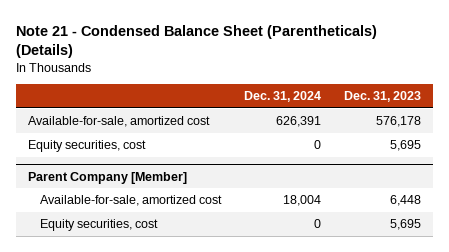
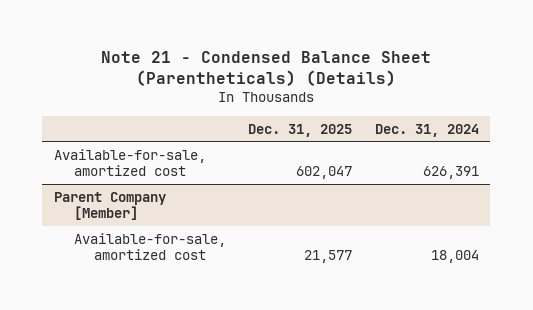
- | Dec. 31, 2024 | Dec. 31, 2023
+ | Dec. 31, 2025 | Dec. 31, 2024
- Equity securities, cost | 0 | 5,695
@ Parent Company [Member]
- Equity securities, cost | 0 | 5,695

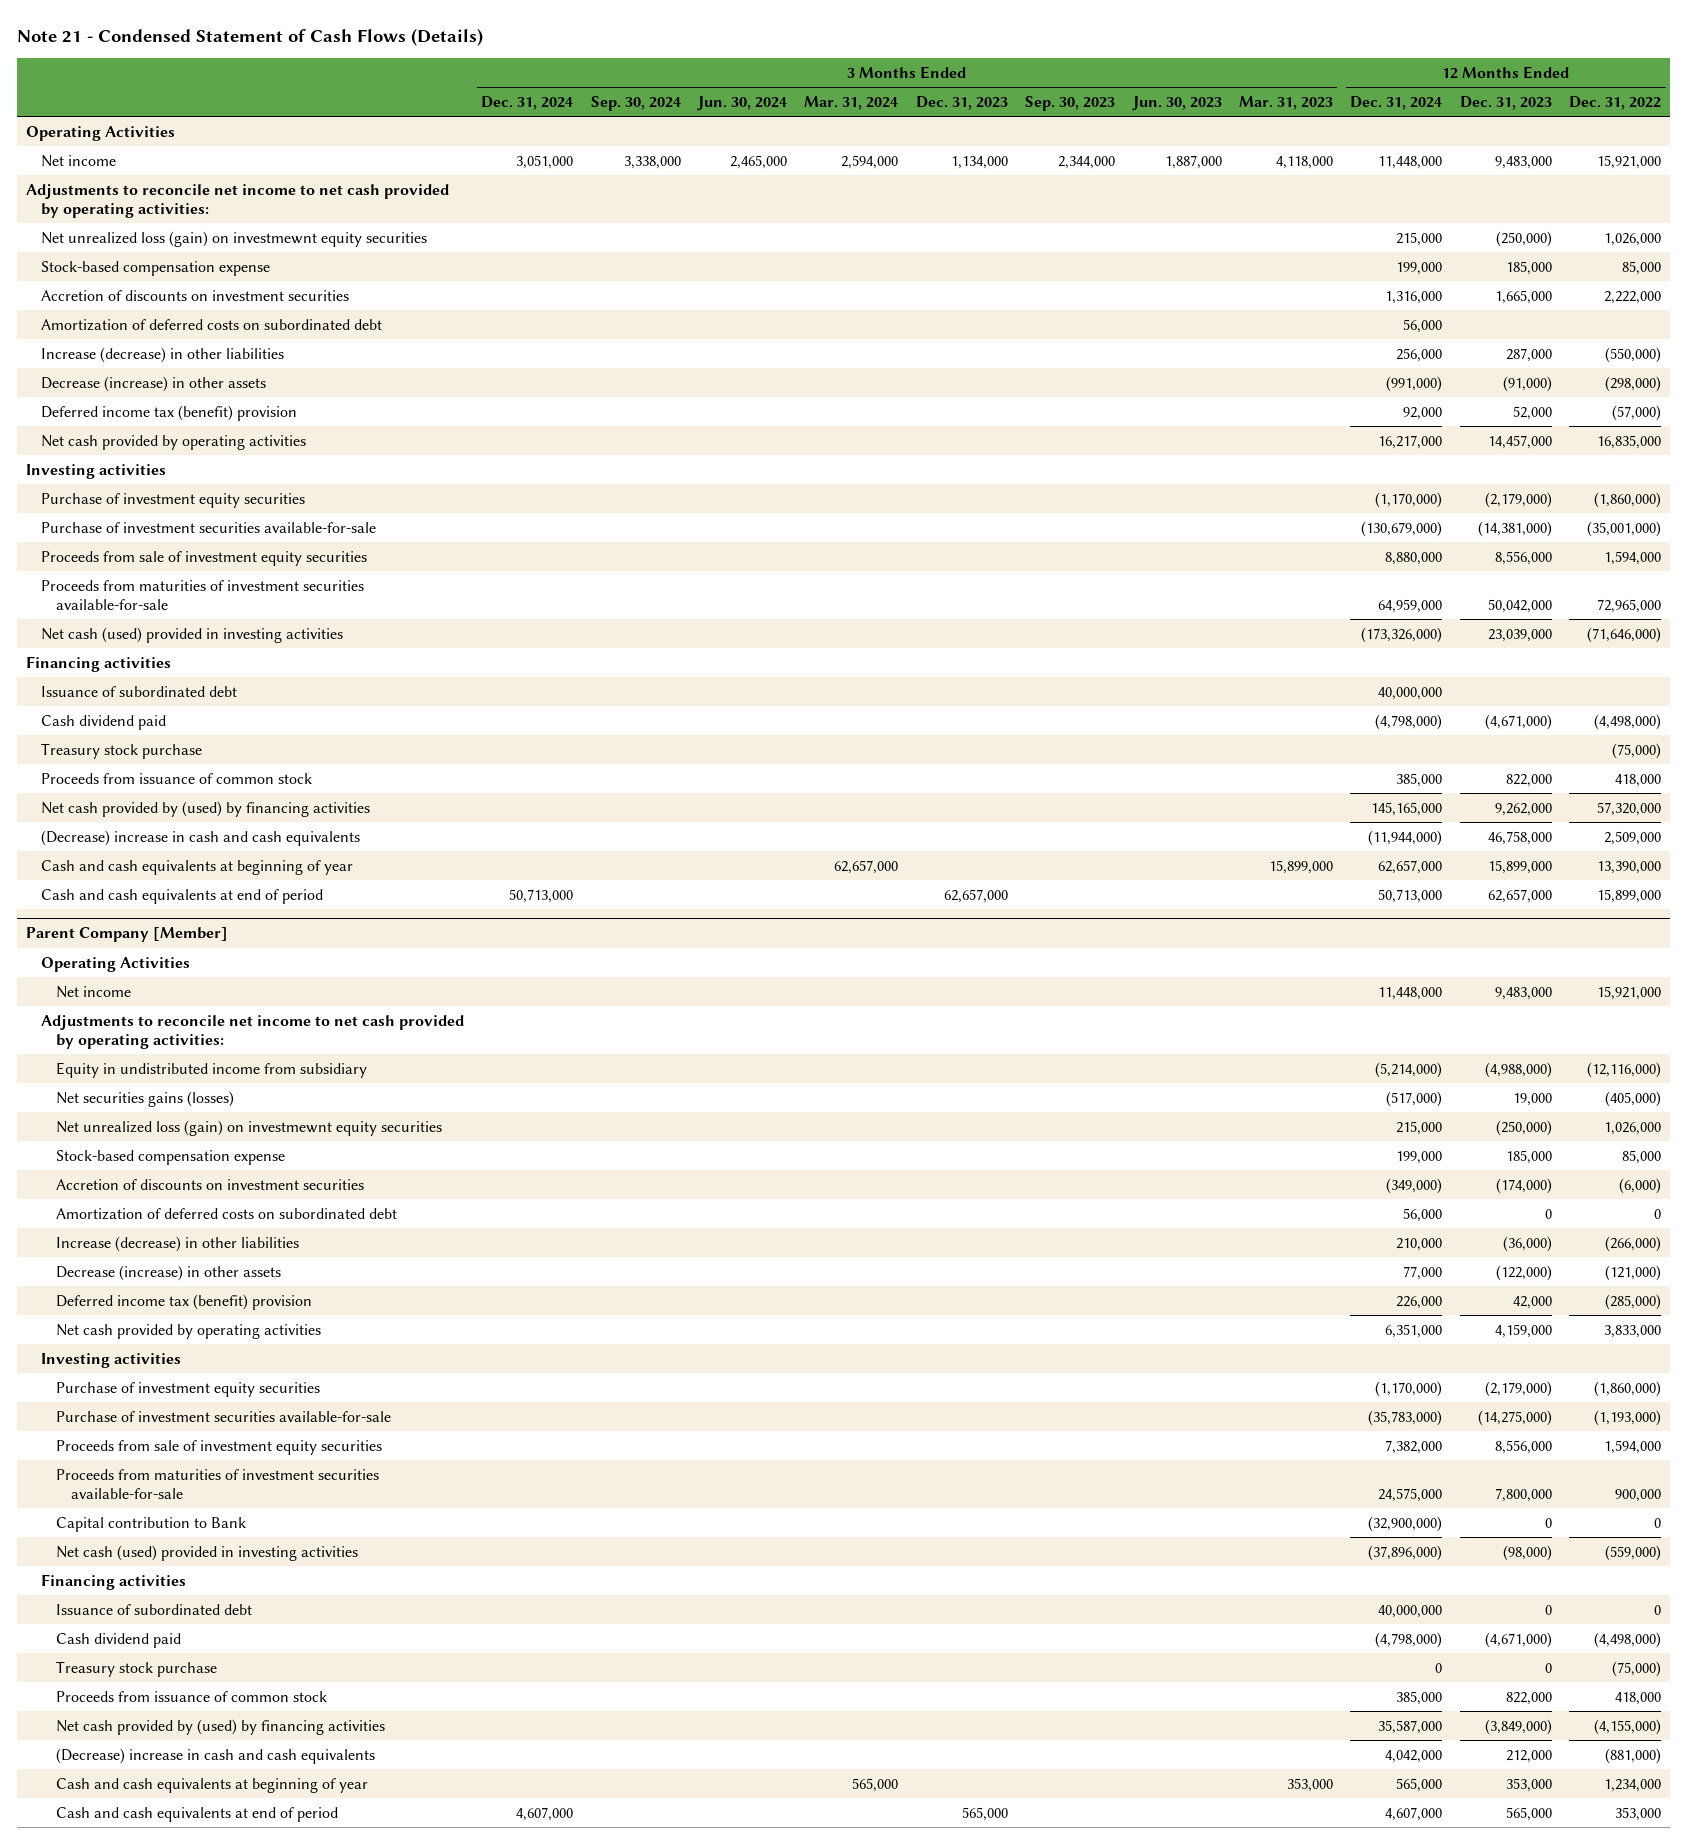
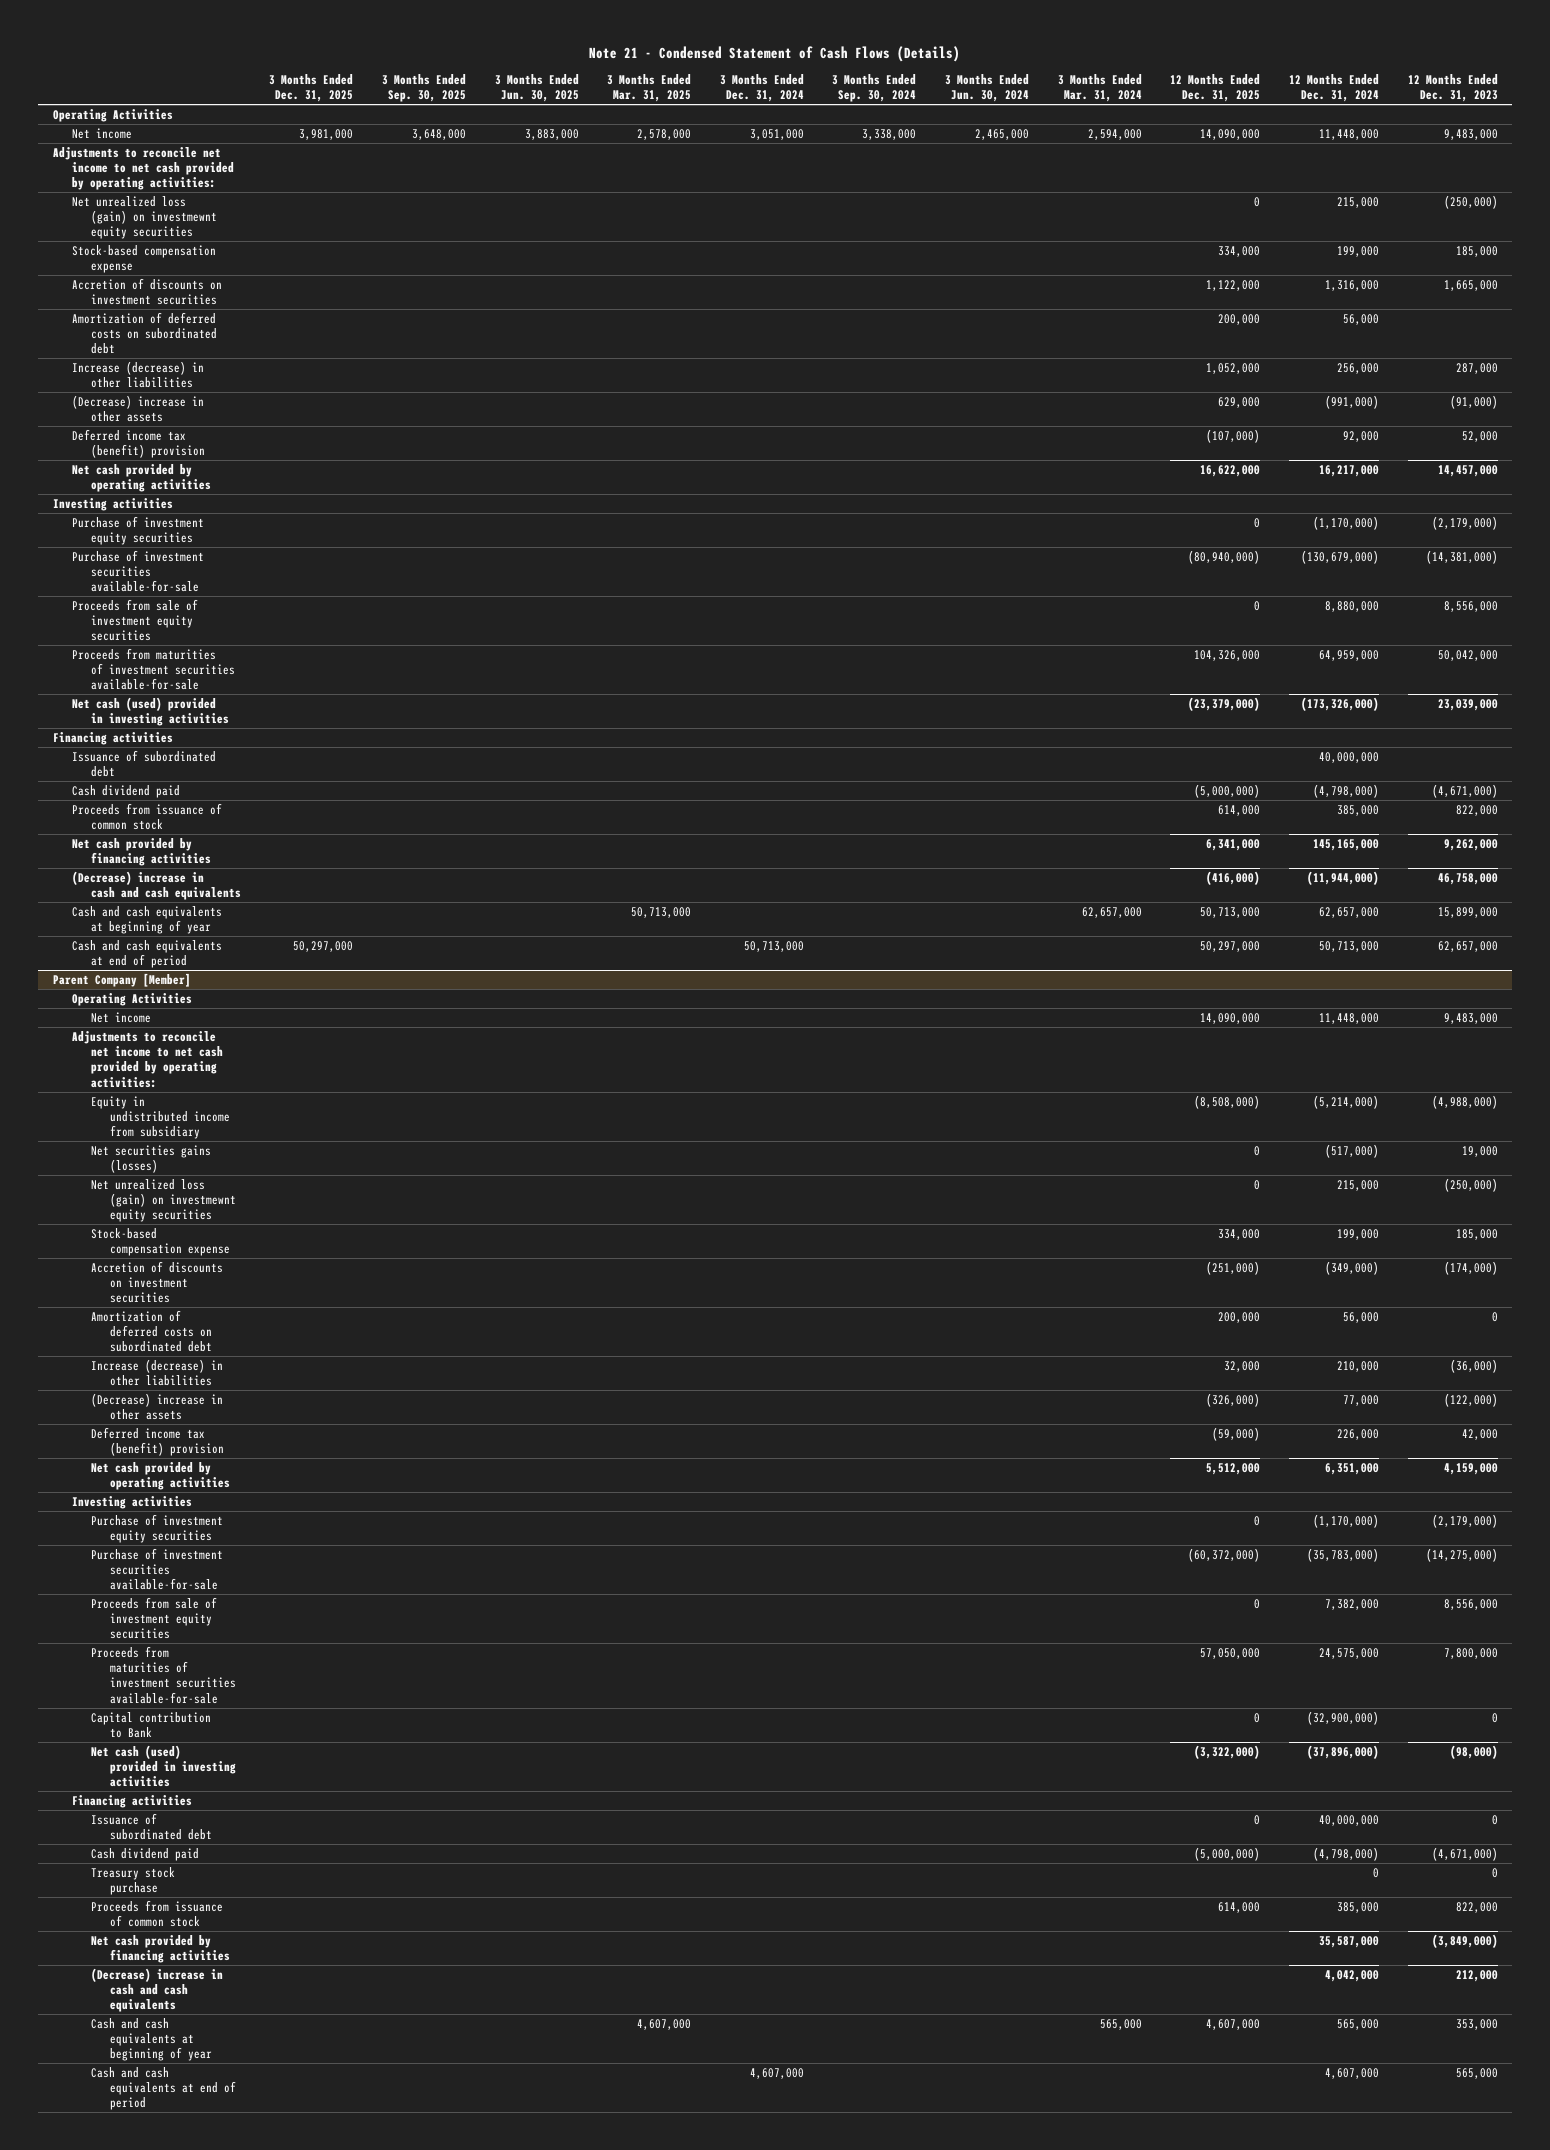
- | 3 Months Ended Dec. 31, 2024 | 3 Months Ended Sep. 30, 2024 | 3 Months Ended Jun. 30, 2024 | 3 Months Ended Mar. 31, 2024 | 3 Months Ended Dec. 31, 2023 | 3 Months Ended Sep. 30, 2023 | 3 Months Ended Jun. 30, 2023 | 3 Months Ended Mar. 31, 2023 | 12 Months Ended Dec. 31, 2024 | 12 Months Ended Dec. 31, 2023 | 12 Months Ended Dec. 31, 2022
+ | 3 Months Ended Dec. 31, 2025 | 3 Months Ended Sep. 30, 2025 | 3 Months Ended Jun. 30, 2025 | 3 Months Ended Mar. 31, 2025 | 3 Months Ended Dec. 31, 2024 | 3 Months Ended Sep. 30, 2024 | 3 Months Ended Jun. 30, 2024 | 3 Months Ended Mar. 31, 2024 | 12 Months Ended Dec. 31, 2025 | 12 Months Ended Dec. 31, 2024 | 12 Months Ended Dec. 31, 2023
- Decrease (increase) in other assets | | | | | | | | | (991,000) | (91,000) | (298,000)
+ (Decrease) increase in other assets | | | | | | | | | 629,000 | (991,000) | (91,000)
- Treasury stock purchase | | | | | | | | | | | (75,000)
- Net cash provided by (used) by financing activities | | | | | | | | | 145,165,000 | 9,262,000 | 57,320,000
+ Net cash provided by financing activities | | | | | | | | | 6,341,000 | 145,165,000 | 9,262,000
@ Parent Company [Member]
- Decrease (increase) in other assets | | | | | | | | | 77,000 | (122,000) | (121,000)
+ (Decrease) increase in other assets | | | | | | | | | (326,000) | 77,000 | (122,000)
- Net cash provided by (used) by financing activities | | | | | | | | | 35,587,000 | (3,849,000) | (4,155,000)
+ Net cash provided by financing activities | | | | | | | | | | 35,587,000 | (3,849,000)

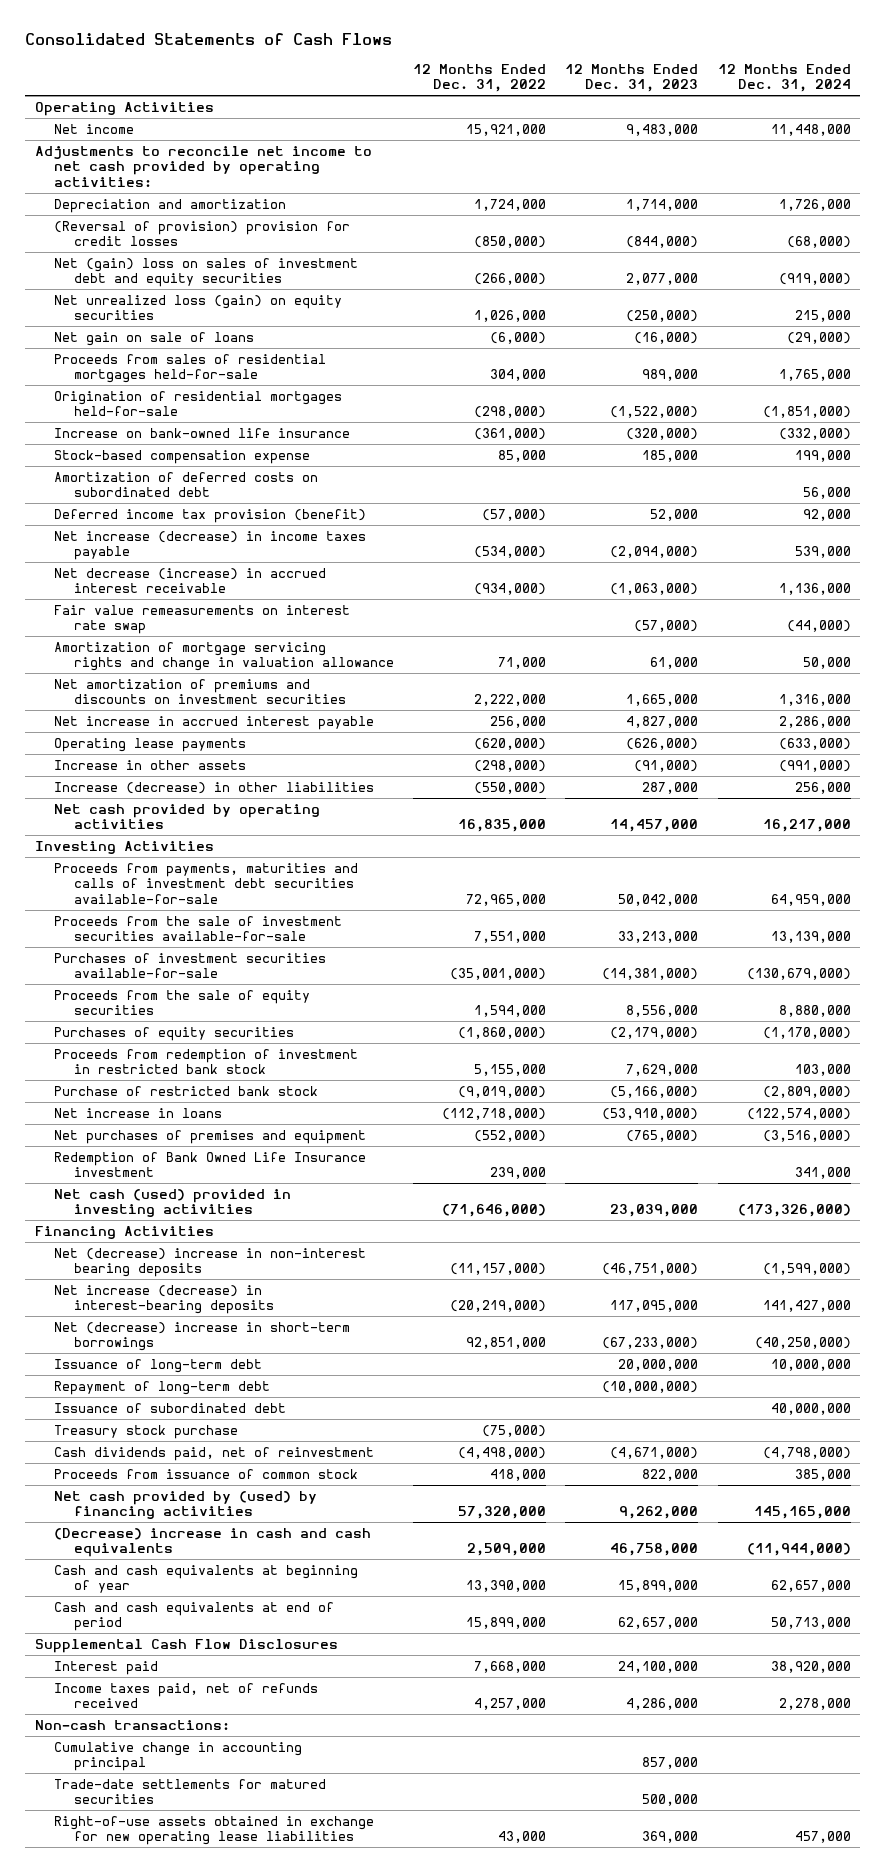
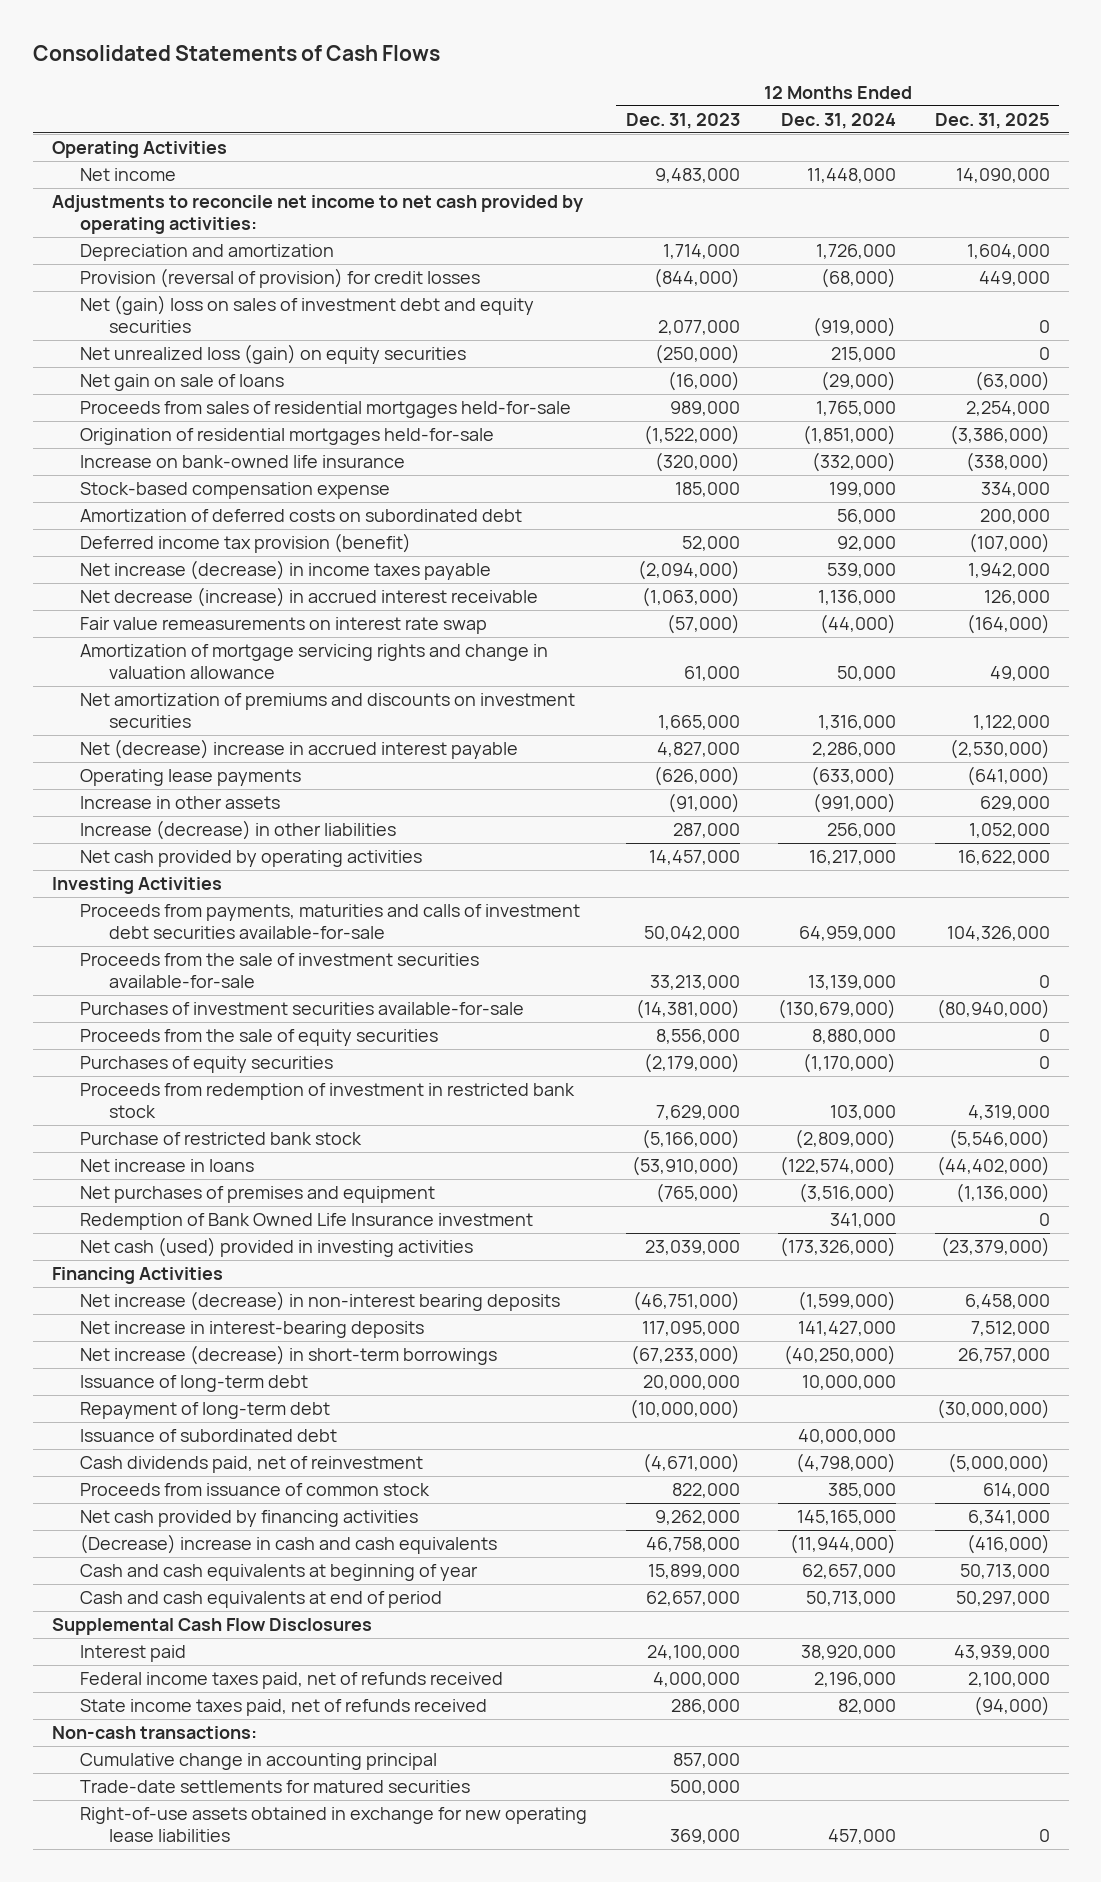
- | 12 Months Ended Dec. 31, 2022 | 12 Months Ended Dec. 31, 2023 | 12 Months Ended Dec. 31, 2024
+ | 12 Months Ended Dec. 31, 2023 | 12 Months Ended Dec. 31, 2024 | 12 Months Ended Dec. 31, 2025
- (Reversal of provision) provision for credit losses | (850,000) | (844,000) | (68,000)
+ Provision (reversal of provision) for credit losses | (844,000) | (68,000) | 449,000
- Net increase in accrued interest payable | 256,000 | 4,827,000 | 2,286,000
+ Net (decrease) increase in accrued interest payable | 4,827,000 | 2,286,000 | (2,530,000)
- Net (decrease) increase in non-interest bearing deposits | (11,157,000) | (46,751,000) | (1,599,000)
- Net increase (decrease) in interest-bearing deposits | (20,219,000) | 117,095,000 | 141,427,000
- Net (decrease) increase in short-term borrowings | 92,851,000 | (67,233,000) | (40,250,000)
+ Net increase (decrease) in non-interest bearing deposits | (46,751,000) | (1,599,000) | 6,458,000
+ Net increase in interest-bearing deposits | 117,095,000 | 141,427,000 | 7,512,000
+ Net increase (decrease) in short-term borrowings | (67,233,000) | (40,250,000) | 26,757,000
- Treasury stock purchase | (75,000) | |
- Net cash provided by (used) by financing activities | 57,320,000 | 9,262,000 | 145,165,000
+ Net cash provided by financing activities | 9,262,000 | 145,165,000 | 6,341,000
- Income taxes paid, net of refunds received | 4,257,000 | 4,286,000 | 2,278,000
+ Federal income taxes paid, net of refunds received | 4,000,000 | 2,196,000 | 2,100,000
+ State income taxes paid, net of refunds received | 286,000 | 82,000 | (94,000)

